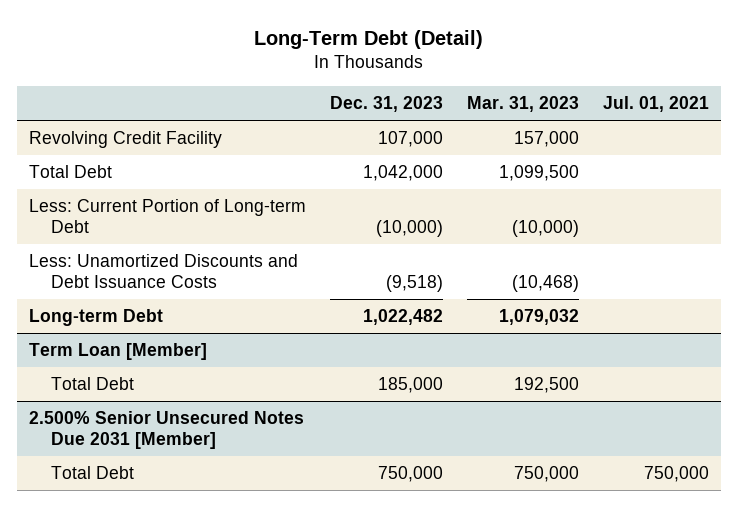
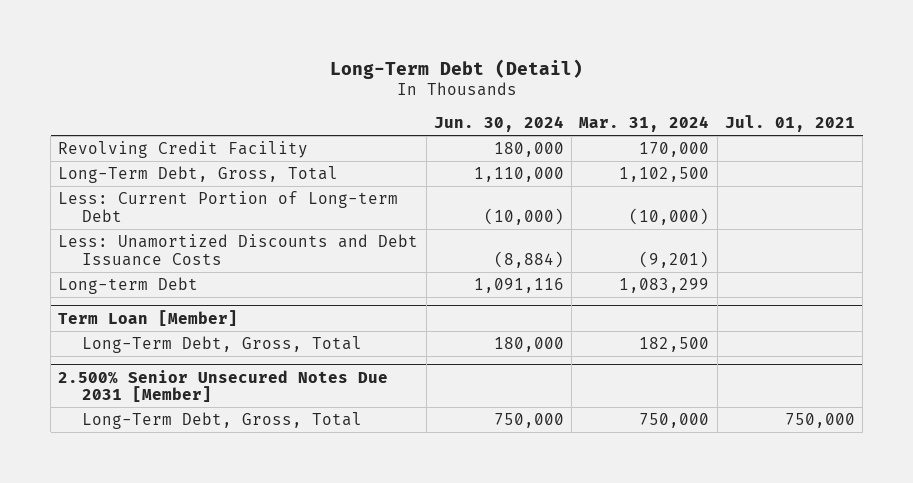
- | Dec. 31, 2023 | Mar. 31, 2023 | Jul. 01, 2021
+ | Jun. 30, 2024 | Mar. 31, 2024 | Jul. 01, 2021
- Total Debt | 1,042,000 | 1,099,500 |
+ Long-Term Debt, Gross, Total | 1,110,000 | 1,102,500 |
@ Term Loan [Member]
- Total Debt | 185,000 | 192,500 |
+ Long-Term Debt, Gross, Total | 180,000 | 182,500 |
@ 2.500% Senior Unsecured Notes Due 2031 [Member]
- Total Debt | 750,000 | 750,000 | 750,000
+ Long-Term Debt, Gross, Total | 750,000 | 750,000 | 750,000

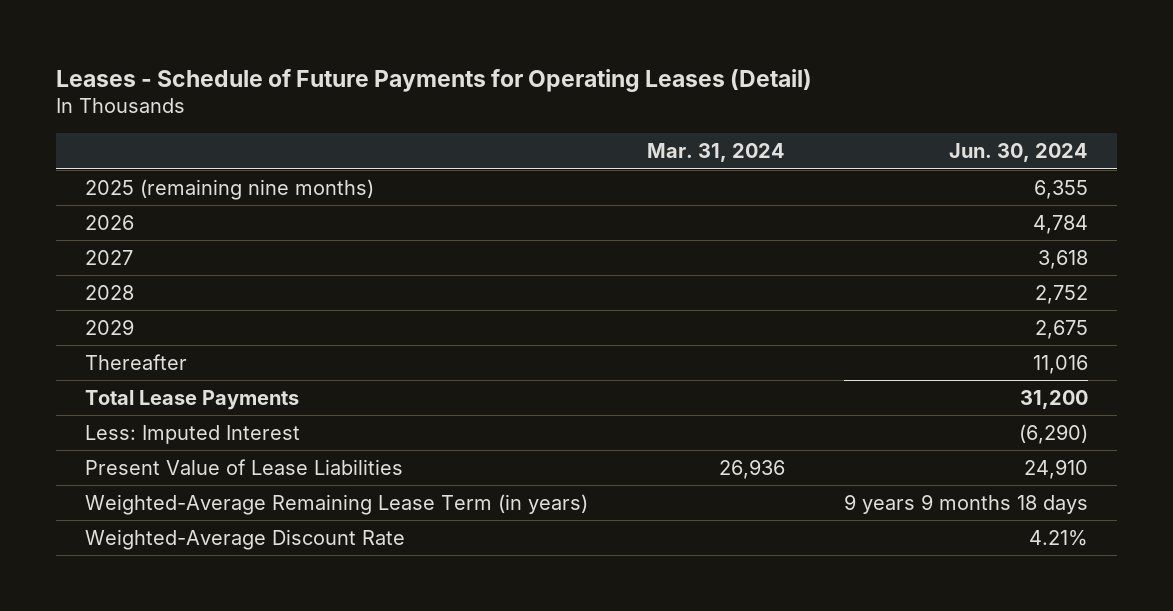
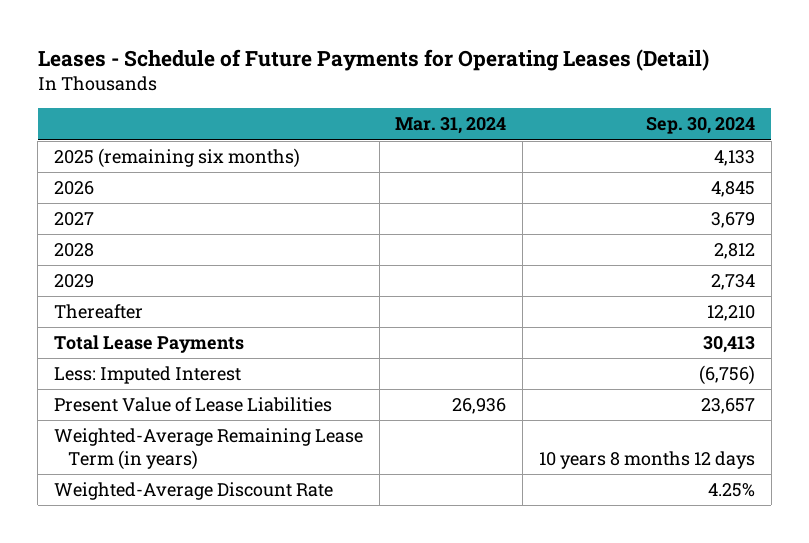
- | Mar. 31, 2024 | Jun. 30, 2024
+ | Mar. 31, 2024 | Sep. 30, 2024
- 2025 (remaining nine months) | | 6,355
+ 2025 (remaining six months) | | 4,133

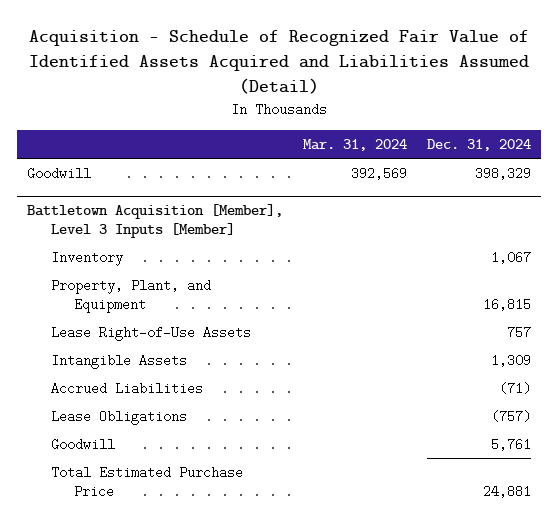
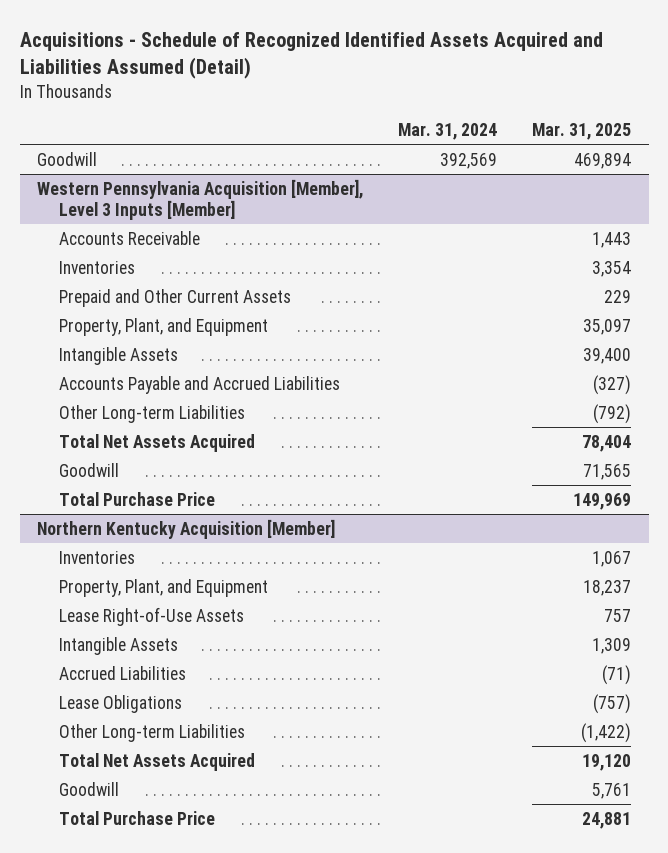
- Acquisition - Schedule of Recognized Fair Value of Identified Assets Acquired and Liabilities Assumed (Detail)
+ Acquisitions - Schedule of Recognized Identified Assets Acquired and Liabilities Assumed (Detail)
- | Mar. 31, 2024 | Dec. 31, 2024
+ | Mar. 31, 2024 | Mar. 31, 2025
- Battletown Acquisition [Member], Level 3 Inputs [Member]
- Inventory | | 1,067
+ Western Pennsylvania Acquisition [Member], Level 3 Inputs [Member]
+ Accounts Receivable | | 1,443
+ Inventories | | 3,354
+ Prepaid and Other Current Assets | | 229
- Lease Right-of-Use Assets | | 757
- Accrued Liabilities | | (71)
- Lease Obligations | | (757)
+ Accounts Payable and Accrued Liabilities | | (327)
+ Other Long-term Liabilities | | (792)
+ Total Net Assets Acquired | | 78,404
- Total Estimated Purchase Price | | 24,881
+ Total Purchase Price | | 149,969
+ Northern Kentucky Acquisition [Member]
+ Inventories | | 1,067
+ Property, Plant, and Equipment | | 18,237
+ Lease Right-of-Use Assets | | 757
+ Intangible Assets | | 1,309
+ Accrued Liabilities | | (71)
+ Lease Obligations | | (757)
+ Other Long-term Liabilities | | (1,422)
+ Total Net Assets Acquired | | 19,120
+ Goodwill | | 5,761
+ Total Purchase Price | | 24,881

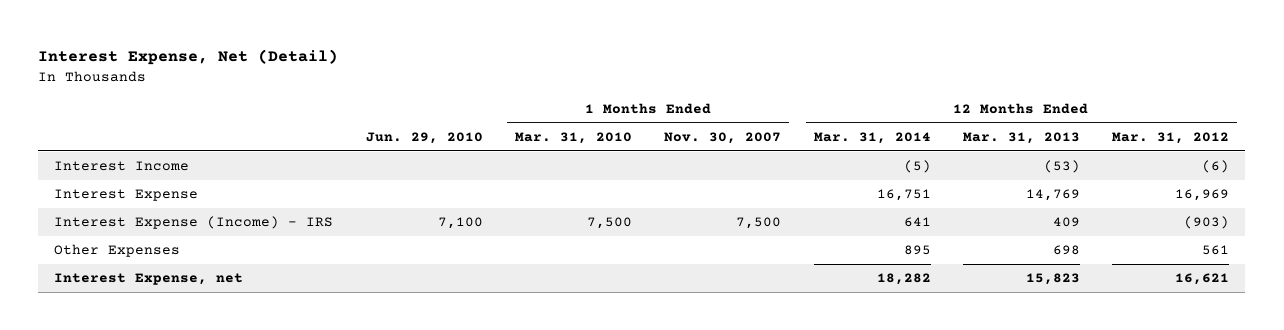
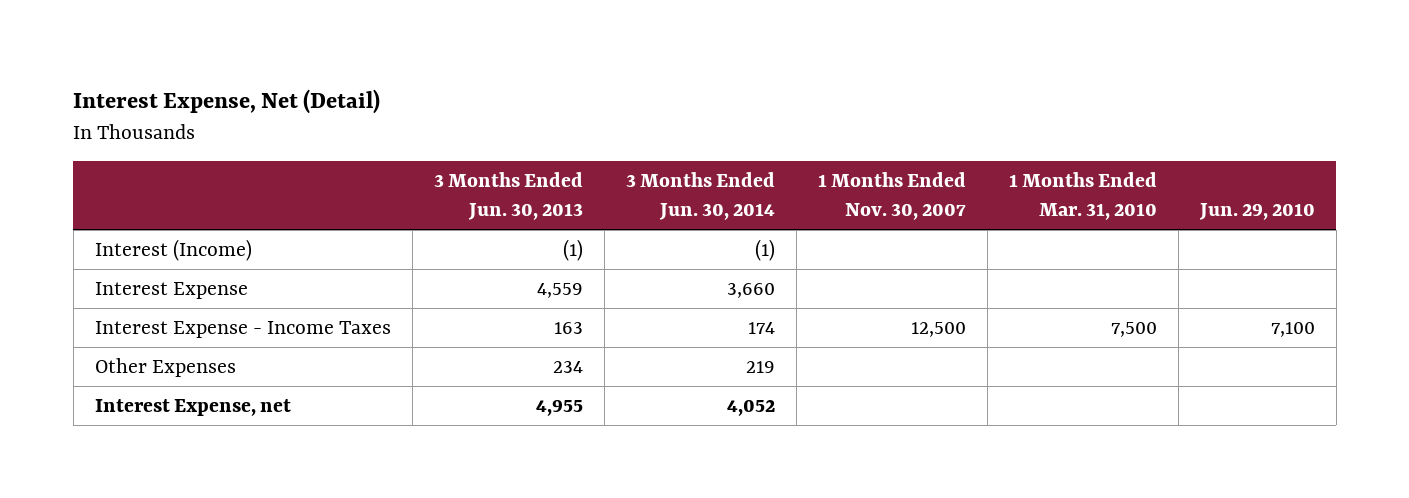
- | Jun. 29, 2010 | 1 Months Ended Mar. 31, 2010 | 1 Months Ended Nov. 30, 2007 | 12 Months Ended Mar. 31, 2014 | 12 Months Ended Mar. 31, 2013 | 12 Months Ended Mar. 31, 2012
+ | 3 Months Ended Jun. 30, 2013 | 3 Months Ended Jun. 30, 2014 | 1 Months Ended Nov. 30, 2007 | 1 Months Ended Mar. 31, 2010 | Jun. 29, 2010
- Interest Income | | | | (5) | (53) | (6)
+ Interest (Income) | (1) | (1) | | |
- Interest Expense (Income) - IRS | 7,100 | 7,500 | 7,500 | 641 | 409 | (903)
+ Interest Expense - Income Taxes | 163 | 174 | 12,500 | 7,500 | 7,100

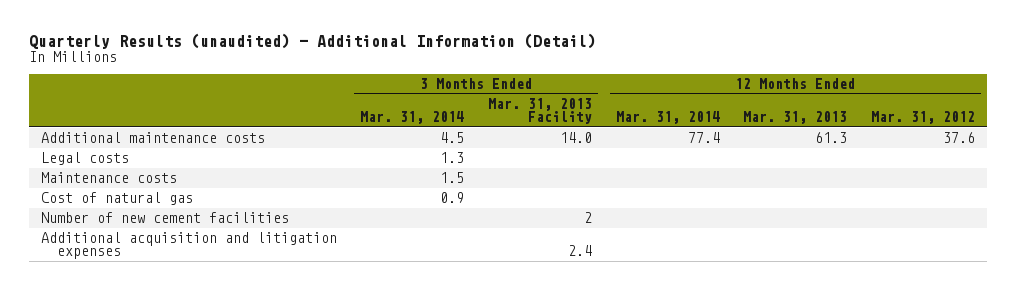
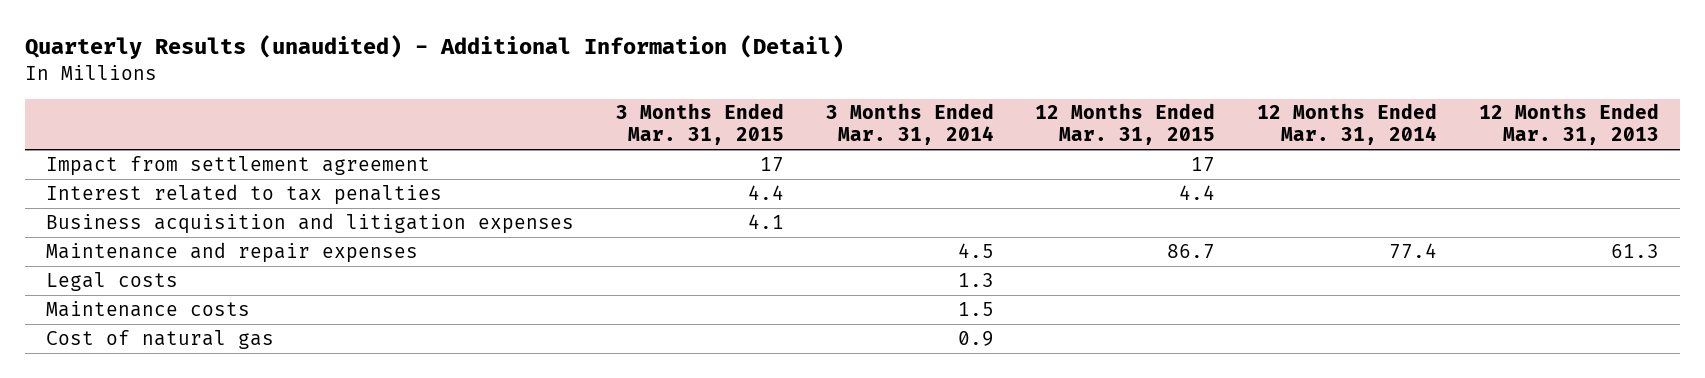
- | 3 Months Ended Mar. 31, 2014 | 3 Months Ended Mar. 31, 2013 Facility | 12 Months Ended Mar. 31, 2014 | 12 Months Ended Mar. 31, 2013 | 12 Months Ended Mar. 31, 2012
+ | 3 Months Ended Mar. 31, 2015 | 3 Months Ended Mar. 31, 2014 | 12 Months Ended Mar. 31, 2015 | 12 Months Ended Mar. 31, 2014 | 12 Months Ended Mar. 31, 2013
- Additional maintenance costs | 4.5 | 14.0 | 77.4 | 61.3 | 37.6
+ Impact from settlement agreement | 17 | | 17 | |
+ Interest related to tax penalties | 4.4 | | 4.4 | |
+ Business acquisition and litigation expenses | 4.1 | | | |
+ Maintenance and repair expenses | | 4.5 | 86.7 | 77.4 | 61.3
- Number of new cement facilities | | 2 | | |
- Additional acquisition and litigation expenses | | 2.4 | | |

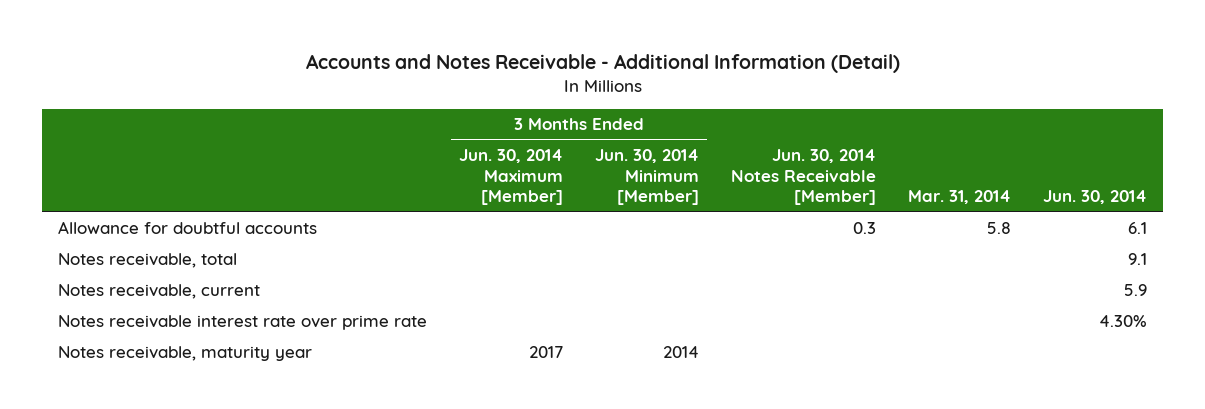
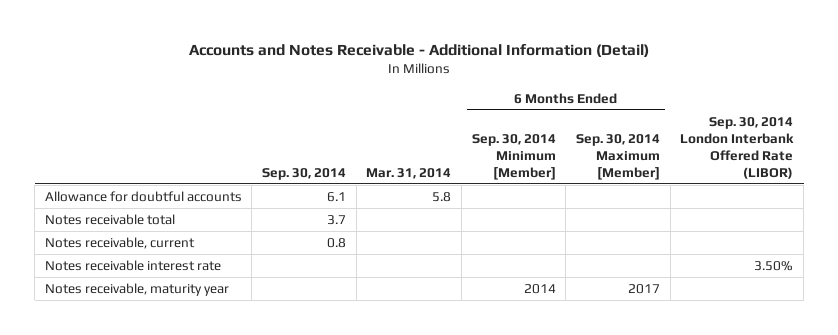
- | 3 Months Ended Jun. 30, 2014 Maximum [Member] | 3 Months Ended Jun. 30, 2014 Minimum [Member] | Jun. 30, 2014 Notes Receivable [Member] | Mar. 31, 2014 | Jun. 30, 2014
+ | Sep. 30, 2014 | Mar. 31, 2014 | 6 Months Ended Sep. 30, 2014 Minimum [Member] | 6 Months Ended Sep. 30, 2014 Maximum [Member] | Sep. 30, 2014 London Interbank Offered Rate (LIBOR)
- Notes receivable, total | | | | | 9.1
+ Notes receivable total | 3.7 | | | |
- Notes receivable interest rate over prime rate | | | | | 4.30%
+ Notes receivable interest rate | | | | | 3.50%

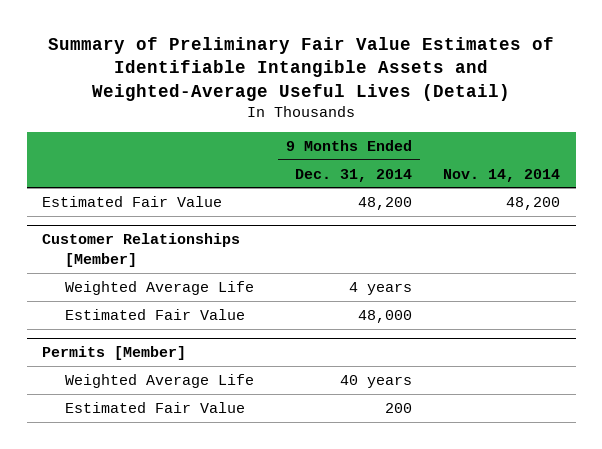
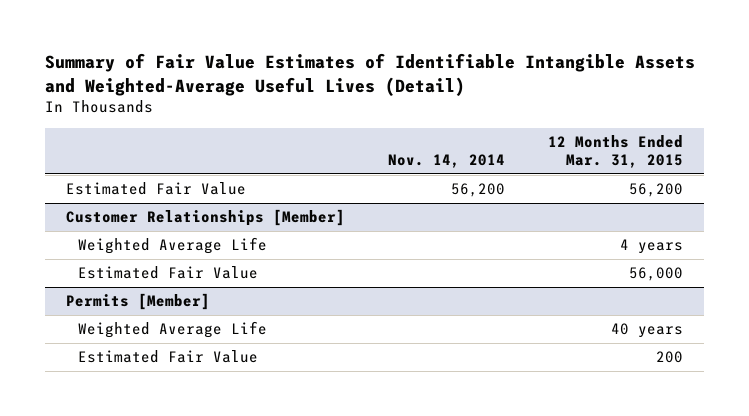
- Summary of Preliminary Fair Value Estimates of Identifiable Intangible Assets and Weighted-Average Useful Lives (Detail)
+ Summary of Fair Value Estimates of Identifiable Intangible Assets and Weighted-Average Useful Lives (Detail)
- | 9 Months Ended Dec. 31, 2014 | Nov. 14, 2014
+ | Nov. 14, 2014 | 12 Months Ended Mar. 31, 2015
- Estimated Fair Value | 48,200 | 48,200
+ Estimated Fair Value | 56,200 | 56,200

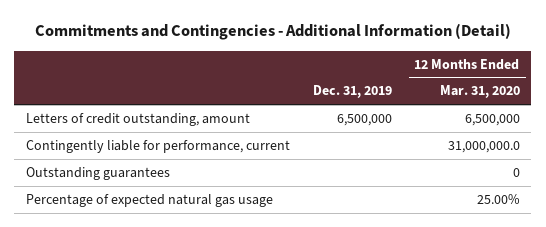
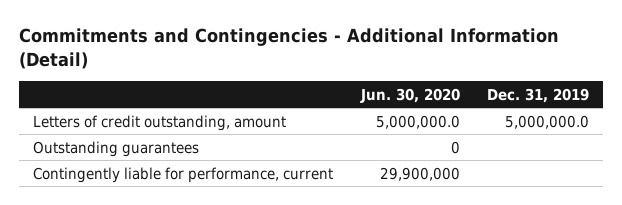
- | Dec. 31, 2019 | 12 Months Ended Mar. 31, 2020
+ | Jun. 30, 2020 | Dec. 31, 2019
- Letters of credit outstanding, amount | 6,500,000 | 6,500,000
+ Letters of credit outstanding, amount | 5,000,000.0 | 5,000,000.0
- Percentage of expected natural gas usage | | 25.00%
moved down: Contingently liable for performance, current | 29,900,000 |

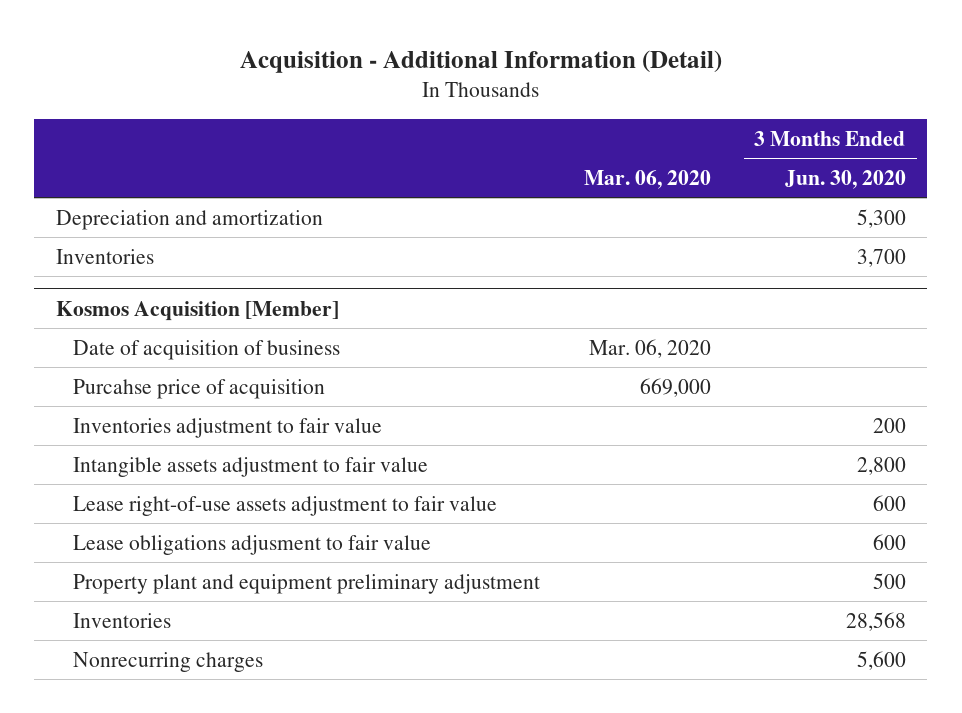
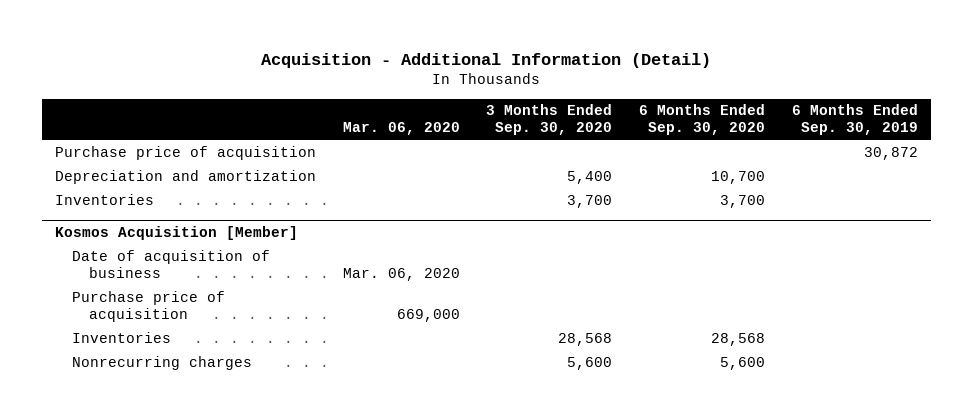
- | Mar. 06, 2020 | 3 Months Ended Jun. 30, 2020
+ | Mar. 06, 2020 | 3 Months Ended Sep. 30, 2020 | 6 Months Ended Sep. 30, 2020 | 6 Months Ended Sep. 30, 2019
+ Purchase price of acquisition | | | | 30,872
@ Kosmos Acquisition [Member]
- Purcahse price of acquisition | 669,000 |
- Inventories adjustment to fair value | | 200
- Intangible assets adjustment to fair value | | 2,800
- Lease right-of-use assets adjustment to fair value | | 600
- Lease obligations adjusment to fair value | | 600
- Property plant and equipment preliminary adjustment | | 500
+ Purchase price of acquisition | 669,000 | | |

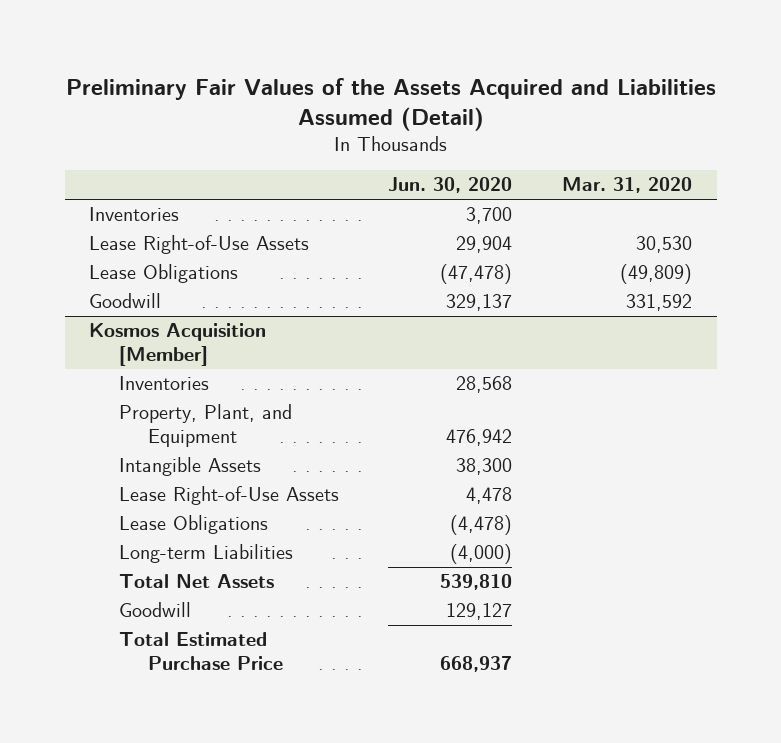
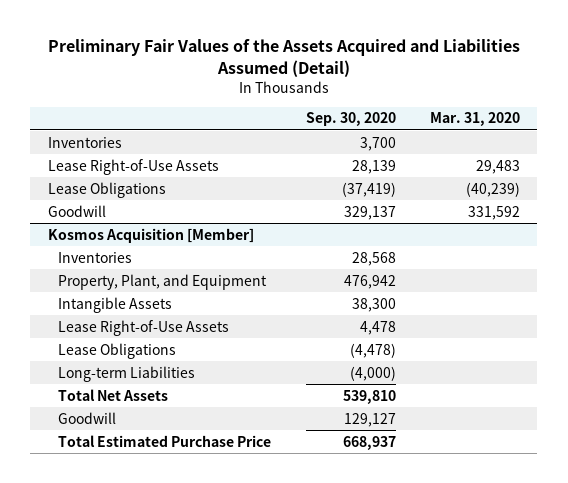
- | Jun. 30, 2020 | Mar. 31, 2020
+ | Sep. 30, 2020 | Mar. 31, 2020
- Lease Right-of-Use Assets | 29,904 | 30,530
- Lease Obligations | (47,478) | (49,809)
+ Lease Right-of-Use Assets | 28,139 | 29,483
+ Lease Obligations | (37,419) | (40,239)

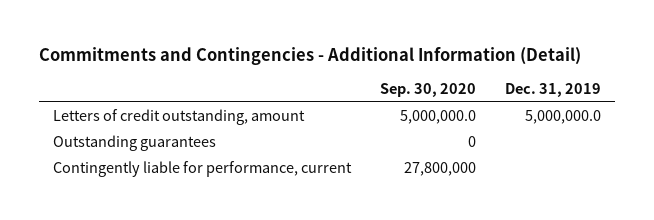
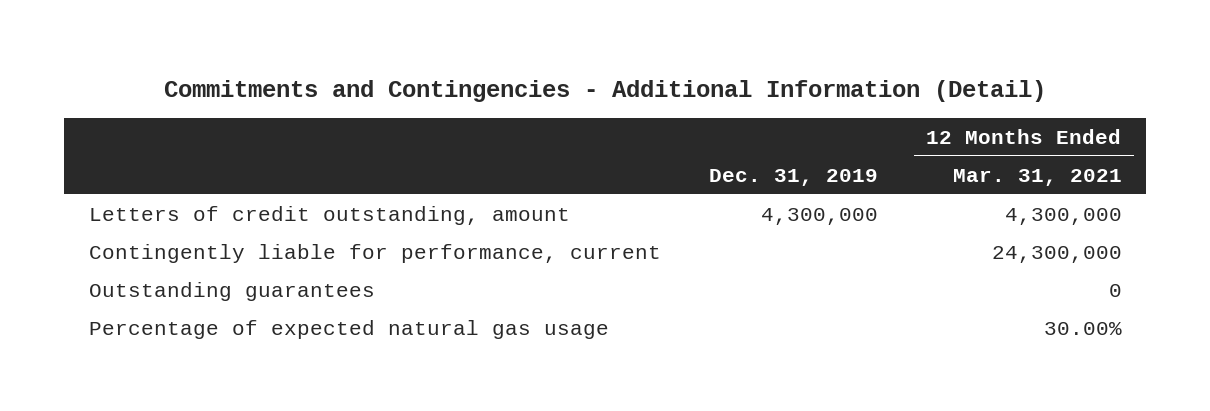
- | Sep. 30, 2020 | Dec. 31, 2019
+ | Dec. 31, 2019 | 12 Months Ended Mar. 31, 2021
- Letters of credit outstanding, amount | 5,000,000.0 | 5,000,000.0
+ Letters of credit outstanding, amount | 4,300,000 | 4,300,000
moved down: Outstanding guarantees | | 0
+ Percentage of expected natural gas usage | | 30.00%

